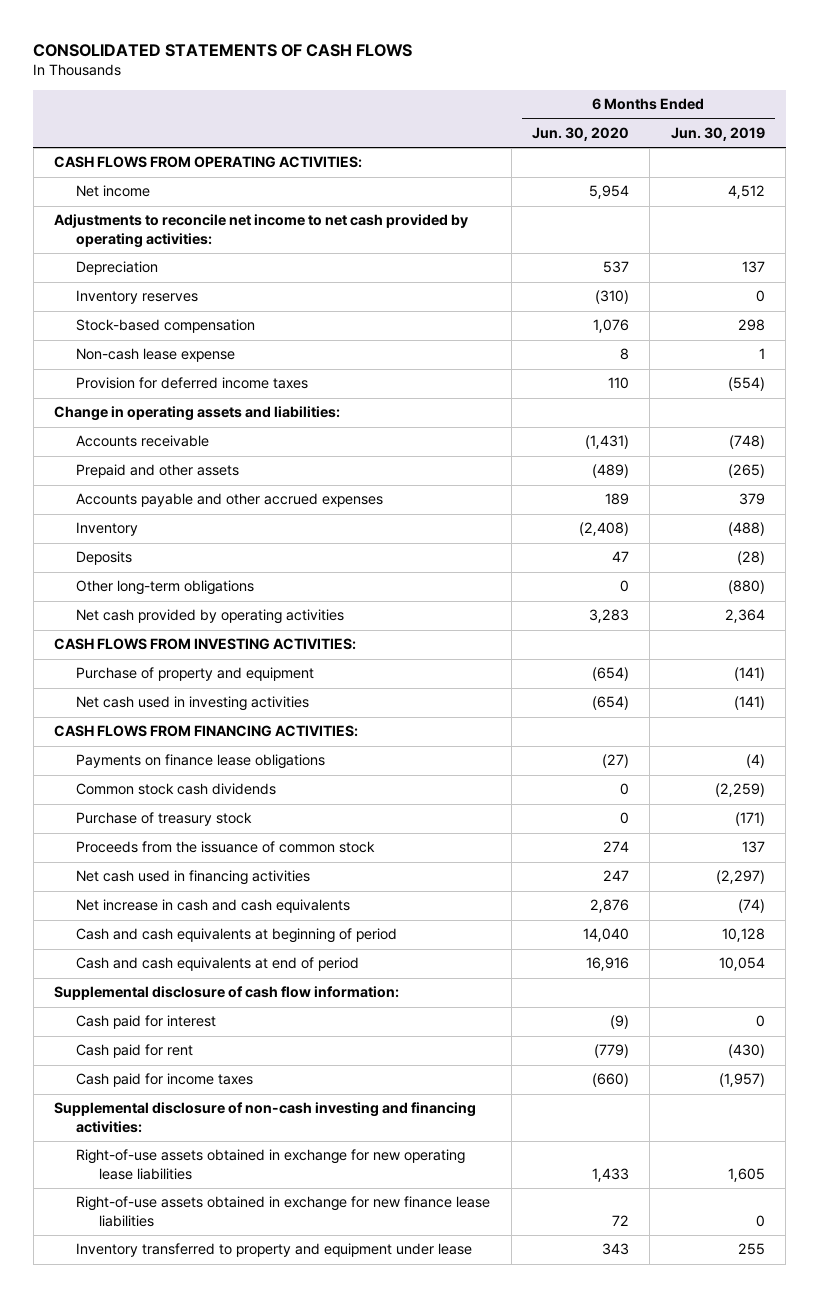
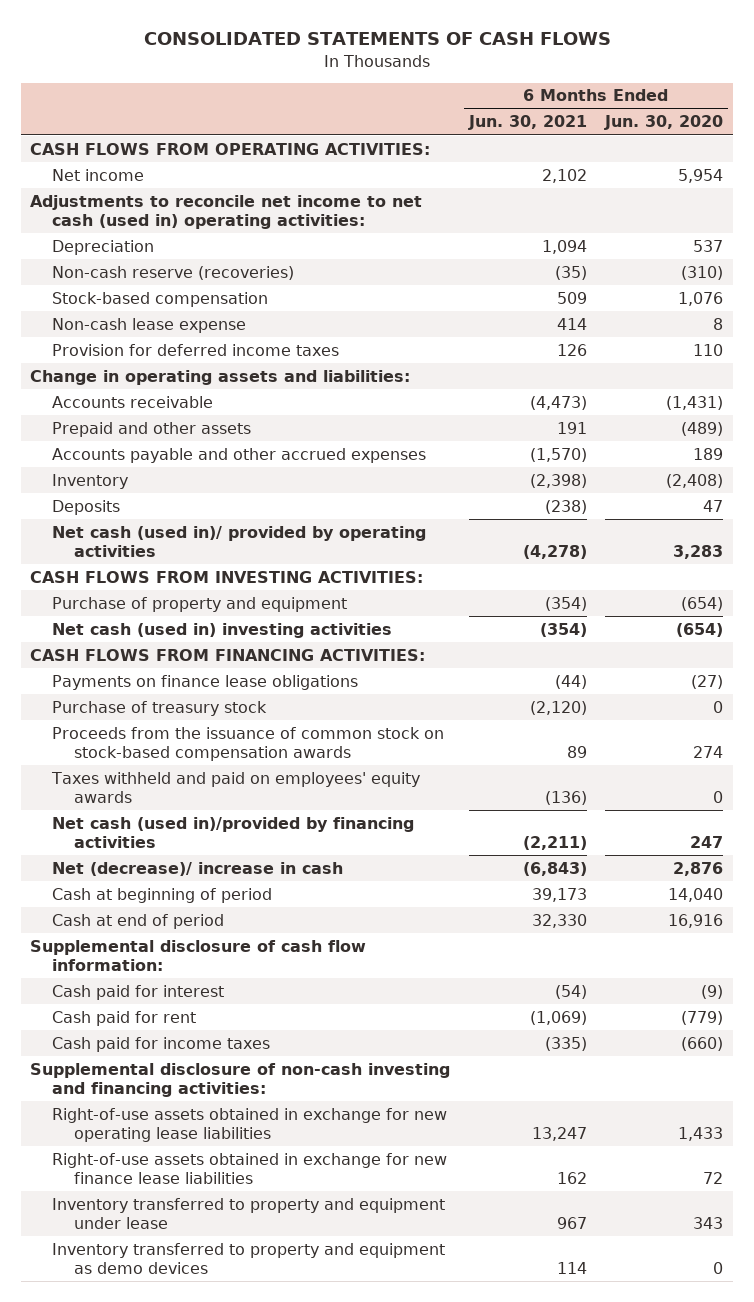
- | 6 Months Ended Jun. 30, 2020 | 6 Months Ended Jun. 30, 2019
+ | 6 Months Ended Jun. 30, 2021 | 6 Months Ended Jun. 30, 2020
- Adjustments to reconcile net income to net cash provided by operating activities:
+ Adjustments to reconcile net income to net cash (used in) operating activities:
- Inventory reserves | (310) | 0
+ Non-cash reserve (recoveries) | (35) | (310)
- Other long-term obligations | 0 | (880)
- Net cash provided by operating activities | 3,283 | 2,364
+ Net cash (used in)/ provided by operating activities | (4,278) | 3,283
- Net cash used in investing activities | (654) | (141)
+ Net cash (used in) investing activities | (354) | (654)
- Common stock cash dividends | 0 | (2,259)
- Proceeds from the issuance of common stock | 274 | 137
- Net cash used in financing activities | 247 | (2,297)
- Net increase in cash and cash equivalents | 2,876 | (74)
- Cash and cash equivalents at beginning of period | 14,040 | 10,128
- Cash and cash equivalents at end of period | 16,916 | 10,054
+ Proceeds from the issuance of common stock on stock-based compensation awards | 89 | 274
+ Taxes withheld and paid on employees' equity awards | (136) | 0
+ Net cash (used in)/provided by financing activities | (2,211) | 247
+ Net (decrease)/ increase in cash | (6,843) | 2,876
+ Cash at beginning of period | 39,173 | 14,040
+ Cash at end of period | 32,330 | 16,916
+ Inventory transferred to property and equipment as demo devices | 114 | 0

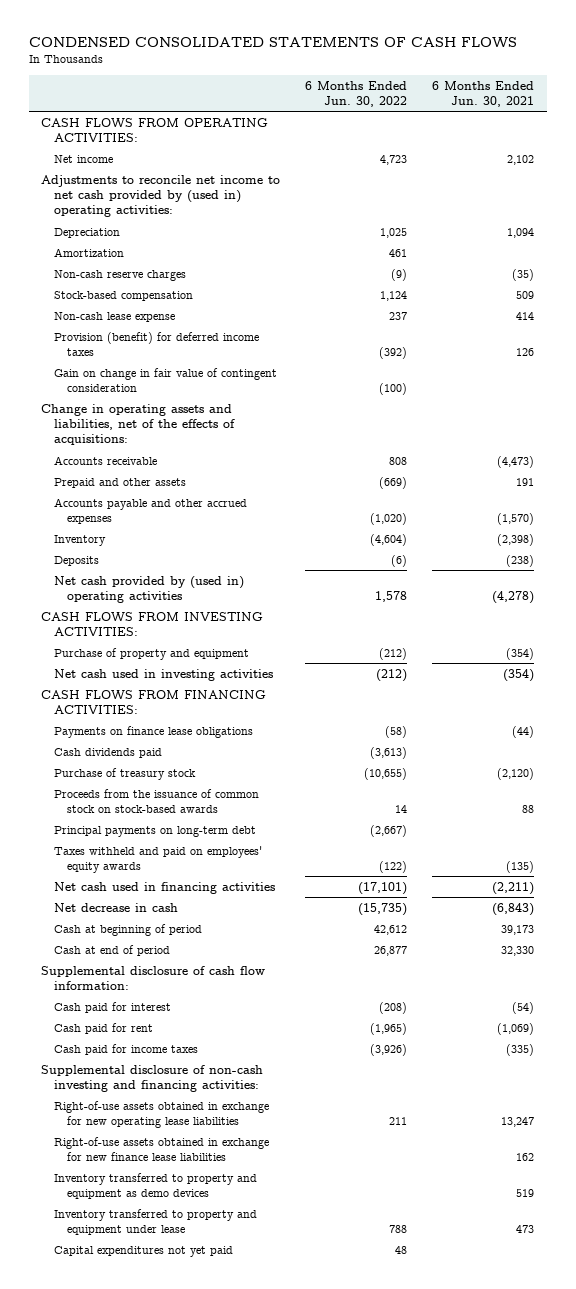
- CONSOLIDATED STATEMENTS OF CASH FLOWS
+ CONDENSED CONSOLIDATED STATEMENTS OF CASH FLOWS
- | 6 Months Ended Jun. 30, 2021 | 6 Months Ended Jun. 30, 2020
+ | 6 Months Ended Jun. 30, 2022 | 6 Months Ended Jun. 30, 2021
- Adjustments to reconcile net income to net cash (used in) operating activities:
+ Adjustments to reconcile net income to net cash provided by (used in) operating activities:
- Non-cash reserve (recoveries) | (35) | (310)
+ Amortization | 461 |
+ Non-cash reserve charges | (9) | (35)
- Provision for deferred income taxes | 126 | 110
- Change in operating assets and liabilities:
+ Provision (benefit) for deferred income taxes | (392) | 126
+ Gain on change in fair value of contingent consideration | (100) |
+ Change in operating assets and liabilities, net of the effects of acquisitions:
- Net cash (used in)/ provided by operating activities | (4,278) | 3,283
+ Net cash provided by (used in) operating activities | 1,578 | (4,278)
- Net cash (used in) investing activities | (354) | (654)
+ Net cash used in investing activities | (212) | (354)
+ Cash dividends paid | (3,613) |
- Proceeds from the issuance of common stock on stock-based compensation awards | 89 | 274
- Taxes withheld and paid on employees' equity awards | (136) | 0
- Net cash (used in)/provided by financing activities | (2,211) | 247
- Net (decrease)/ increase in cash | (6,843) | 2,876
+ Proceeds from the issuance of common stock on stock-based awards | 14 | 88
+ Principal payments on long-term debt | (2,667) |
+ Taxes withheld and paid on employees' equity awards | (122) | (135)
+ Net cash used in financing activities | (17,101) | (2,211)
+ Net decrease in cash | (15,735) | (6,843)
- Inventory transferred to property and equipment under lease | 967 | 343
- Inventory transferred to property and equipment as demo devices | 114 | 0
+ Inventory transferred to property and equipment as demo devices | | 519
+ Inventory transferred to property and equipment under lease | 788 | 473
+ Capital expenditures not yet paid | 48 |

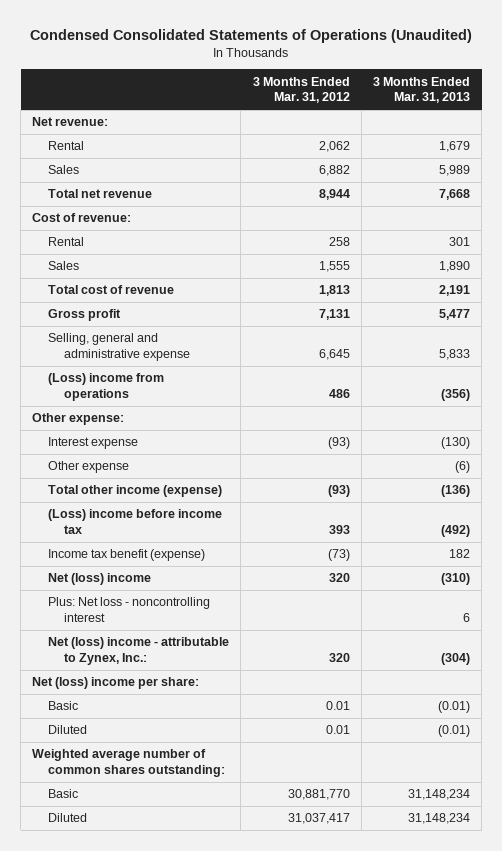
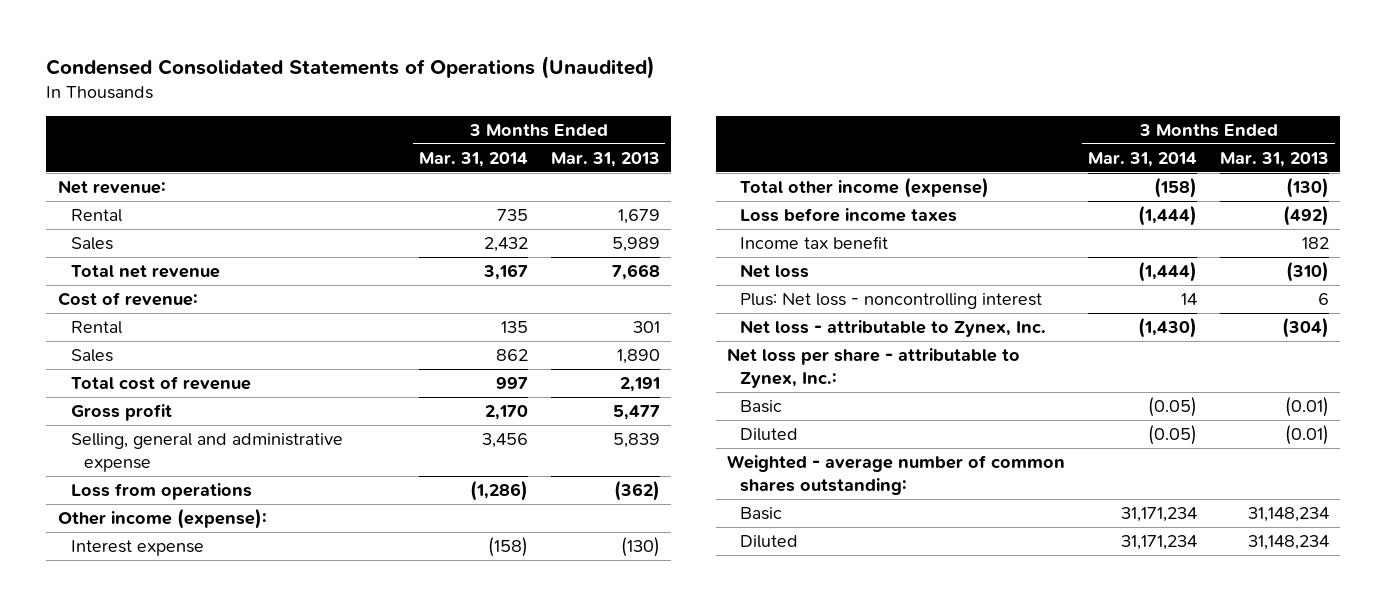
- | 3 Months Ended Mar. 31, 2012 | 3 Months Ended Mar. 31, 2013
+ | 3 Months Ended Mar. 31, 2014 | 3 Months Ended Mar. 31, 2013
- Selling, general and administrative expense | 6,645 | 5,833
- (Loss) income from operations | 486 | (356)
- Other expense:
+ Selling, general and administrative expense | 3,456 | 5,839
+ Loss from operations | (1,286) | (362)
+ Other income (expense):
- Other expense | | (6)
- Total other income (expense) | (93) | (136)
- (Loss) income before income tax | 393 | (492)
- Income tax benefit (expense) | (73) | 182
- Net (loss) income | 320 | (310)
+ Total other income (expense) | (158) | (130)
+ Loss before income taxes | (1,444) | (492)
+ Income tax benefit | | 182
+ Net loss | (1,444) | (310)
- Net (loss) income - attributable to Zynex, Inc.: | 320 | (304)
- Net (loss) income per share:
+ Net loss - attributable to Zynex, Inc. | (1,430) | (304)
+ Net loss per share - attributable to Zynex, Inc.:
- Weighted average number of common shares outstanding:
+ Weighted - average number of common shares outstanding:

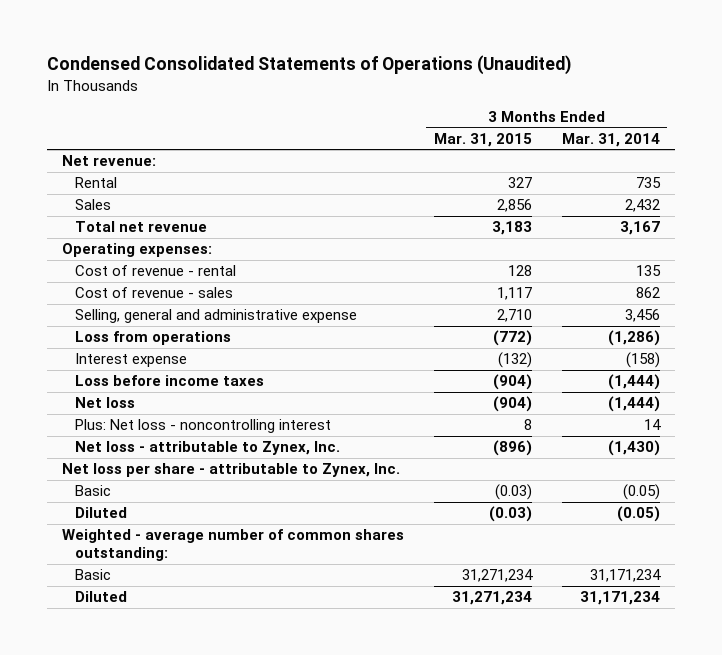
- | 3 Months Ended Mar. 31, 2014 | 3 Months Ended Mar. 31, 2013
+ | 3 Months Ended Mar. 31, 2015 | 3 Months Ended Mar. 31, 2014
- Cost of revenue:
- Rental | 135 | 301
- Sales | 862 | 1,890
- Total cost of revenue | 997 | 2,191
- Gross profit | 2,170 | 5,477
+ Operating expenses:
+ Cost of revenue - rental | 128 | 135
+ Cost of revenue - sales | 1,117 | 862
- Other income (expense):
- Total other income (expense) | (158) | (130)
- Income tax benefit | | 182
- Net loss per share - attributable to Zynex, Inc.:
+ Net loss per share - attributable to Zynex, Inc.

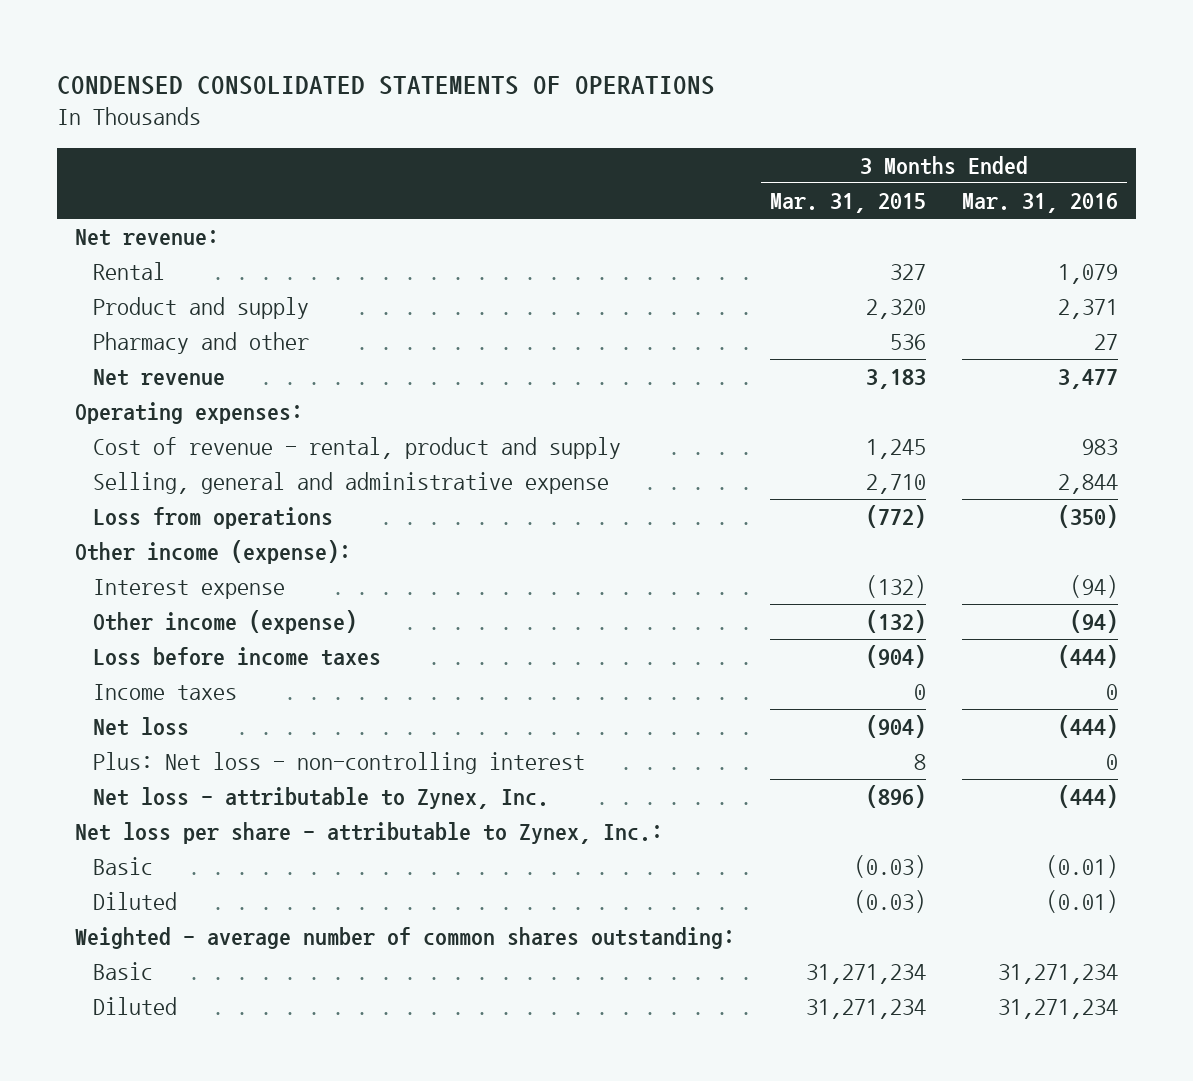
- Condensed Consolidated Statements of Operations (Unaudited)
+ CONDENSED CONSOLIDATED STATEMENTS OF OPERATIONS
- | 3 Months Ended Mar. 31, 2015 | 3 Months Ended Mar. 31, 2014
+ | 3 Months Ended Mar. 31, 2015 | 3 Months Ended Mar. 31, 2016
- Sales | 2,856 | 2,432
- Total net revenue | 3,183 | 3,167
+ Product and supply | 2,320 | 2,371
+ Pharmacy and other | 536 | 27
+ Net revenue | 3,183 | 3,477
- Cost of revenue - rental | 128 | 135
- Cost of revenue - sales | 1,117 | 862
+ Cost of revenue - rental, product and supply | 1,245 | 983
+ Other income (expense):
+ Other income (expense) | (132) | (94)
+ Income taxes | 0 | 0
- Plus: Net loss - noncontrolling interest | 8 | 14
+ Plus: Net loss - non-controlling interest | 8 | 0
- Net loss per share - attributable to Zynex, Inc.
+ Net loss per share - attributable to Zynex, Inc.:

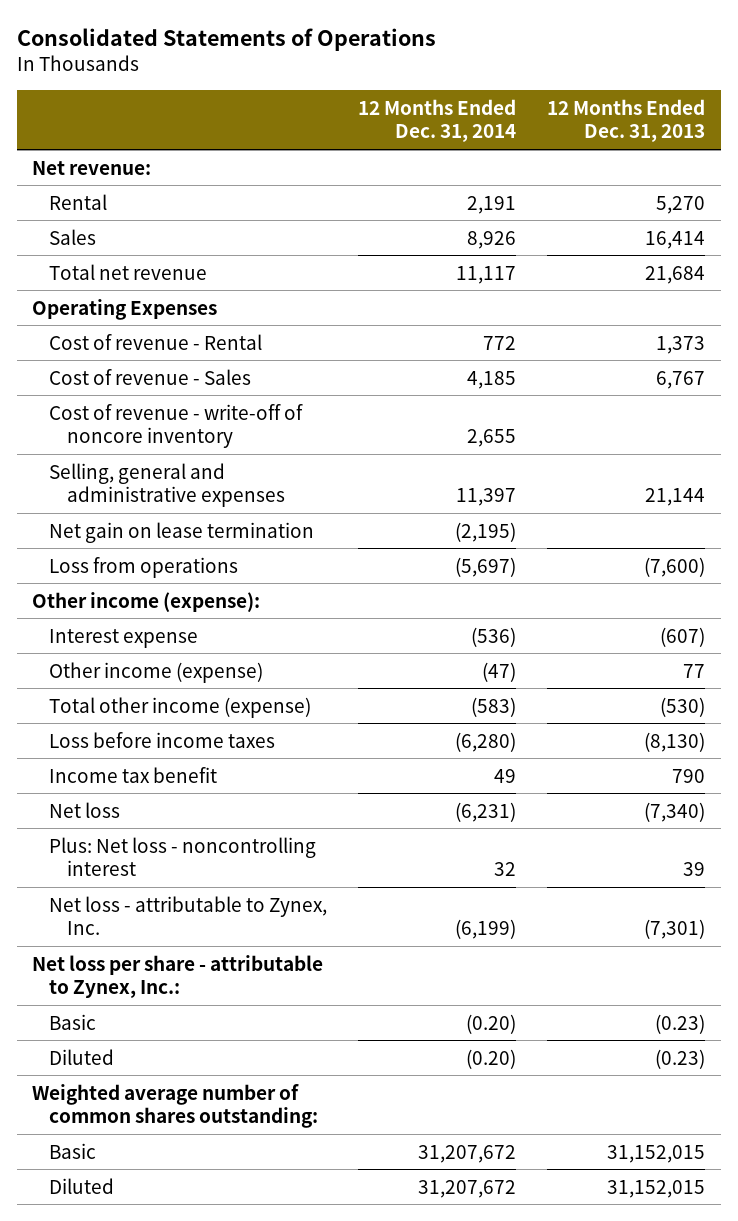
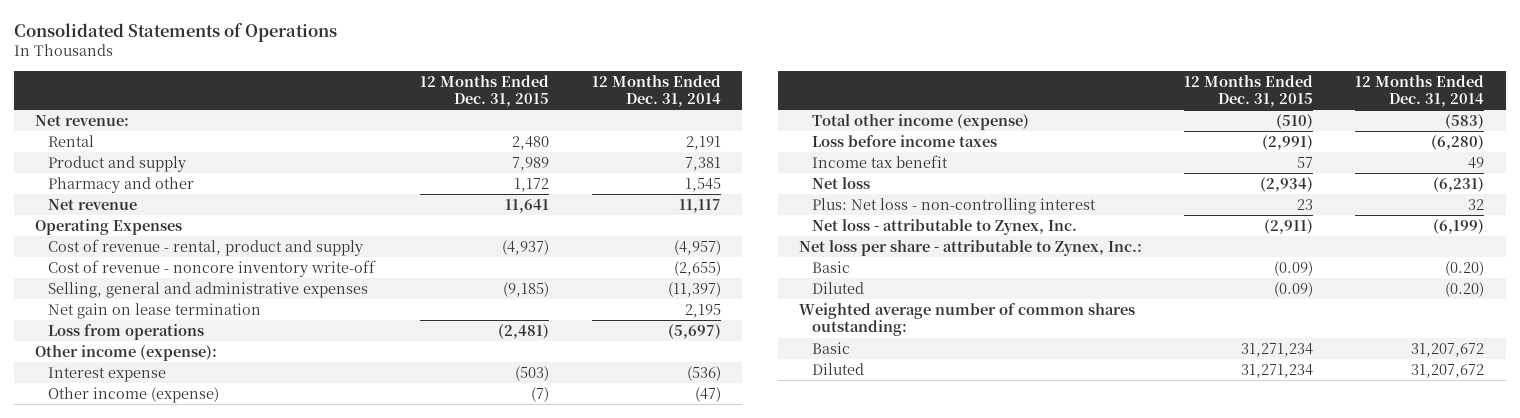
- | 12 Months Ended Dec. 31, 2014 | 12 Months Ended Dec. 31, 2013
+ | 12 Months Ended Dec. 31, 2015 | 12 Months Ended Dec. 31, 2014
- Sales | 8,926 | 16,414
- Total net revenue | 11,117 | 21,684
+ Product and supply | 7,989 | 7,381
+ Pharmacy and other | 1,172 | 1,545
+ Net revenue | 11,641 | 11,117
- Cost of revenue - Rental | 772 | 1,373
- Cost of revenue - Sales | 4,185 | 6,767
- Cost of revenue - write-off of noncore inventory | 2,655 |
- Selling, general and administrative expenses | 11,397 | 21,144
- Net gain on lease termination | (2,195) |
+ Cost of revenue - rental, product and supply | (4,937) | (4,957)
+ Cost of revenue - noncore inventory write-off | | (2,655)
+ Selling, general and administrative expenses | (9,185) | (11,397)
+ Net gain on lease termination | | 2,195
- Plus: Net loss - noncontrolling interest | 32 | 39
+ Plus: Net loss - non-controlling interest | 23 | 32

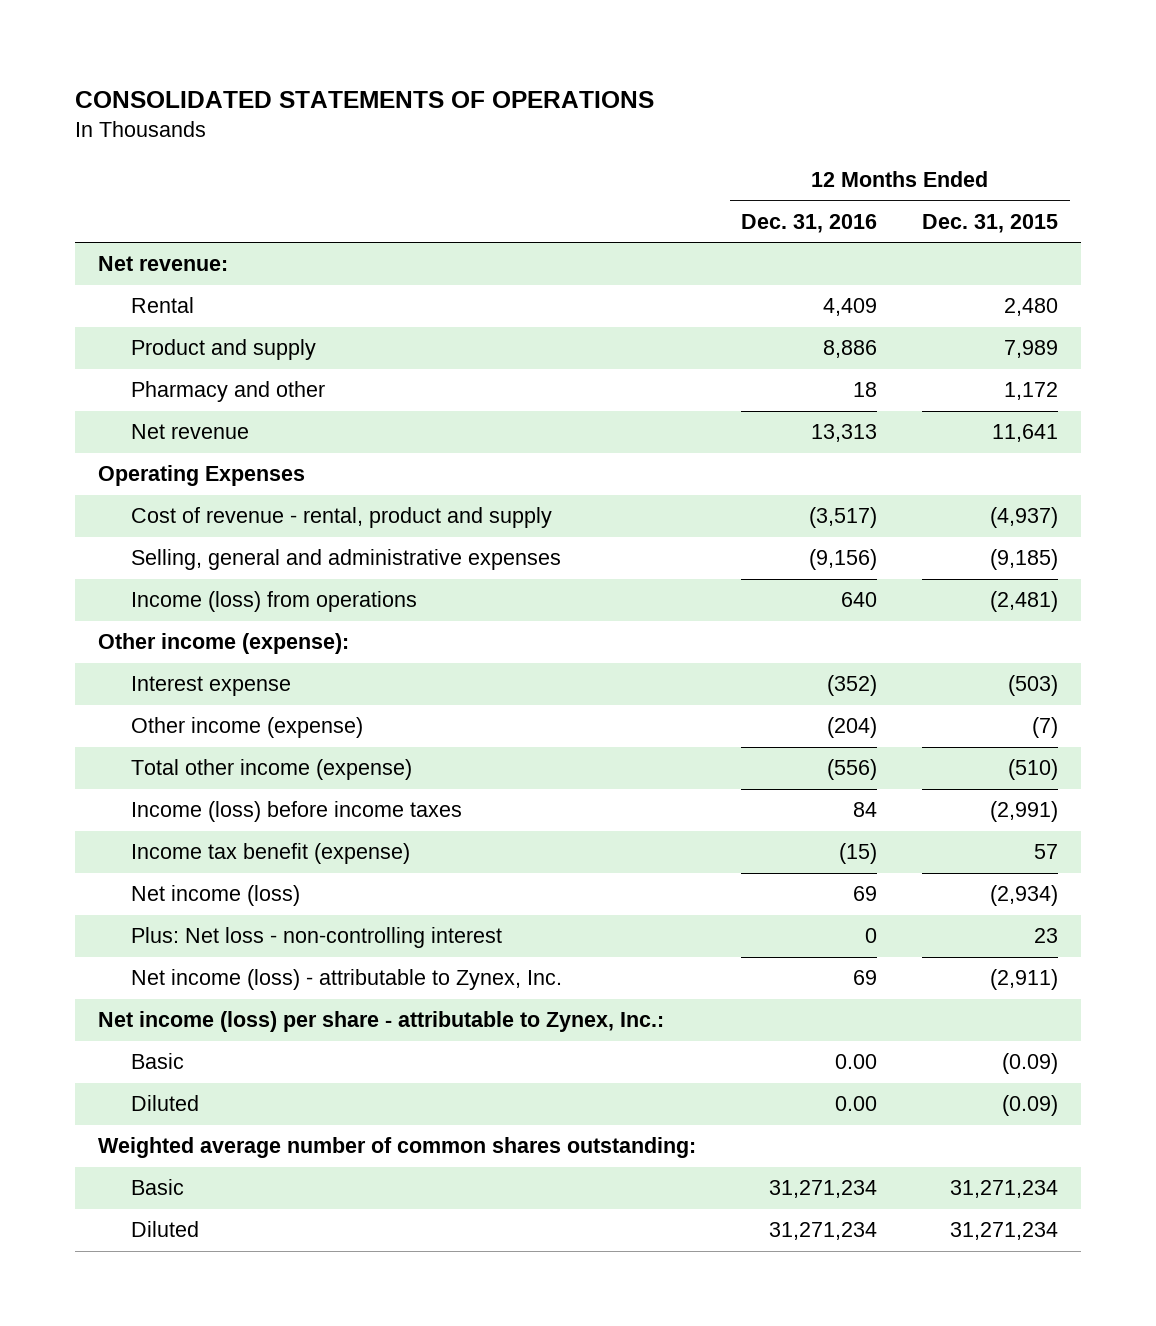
- Consolidated Statements of Operations
+ CONSOLIDATED STATEMENTS OF OPERATIONS
- | 12 Months Ended Dec. 31, 2015 | 12 Months Ended Dec. 31, 2014
+ | 12 Months Ended Dec. 31, 2016 | 12 Months Ended Dec. 31, 2015
- Cost of revenue - noncore inventory write-off | | (2,655)
- Net gain on lease termination | | 2,195
- Loss from operations | (2,481) | (5,697)
+ Income (loss) from operations | 640 | (2,481)
- Loss before income taxes | (2,991) | (6,280)
- Income tax benefit | 57 | 49
- Net loss | (2,934) | (6,231)
+ Income (loss) before income taxes | 84 | (2,991)
+ Income tax benefit (expense) | (15) | 57
+ Net income (loss) | 69 | (2,934)
- Net loss - attributable to Zynex, Inc. | (2,911) | (6,199)
- Net loss per share - attributable to Zynex, Inc.:
+ Net income (loss) - attributable to Zynex, Inc. | 69 | (2,911)
+ Net income (loss) per share - attributable to Zynex, Inc.:

